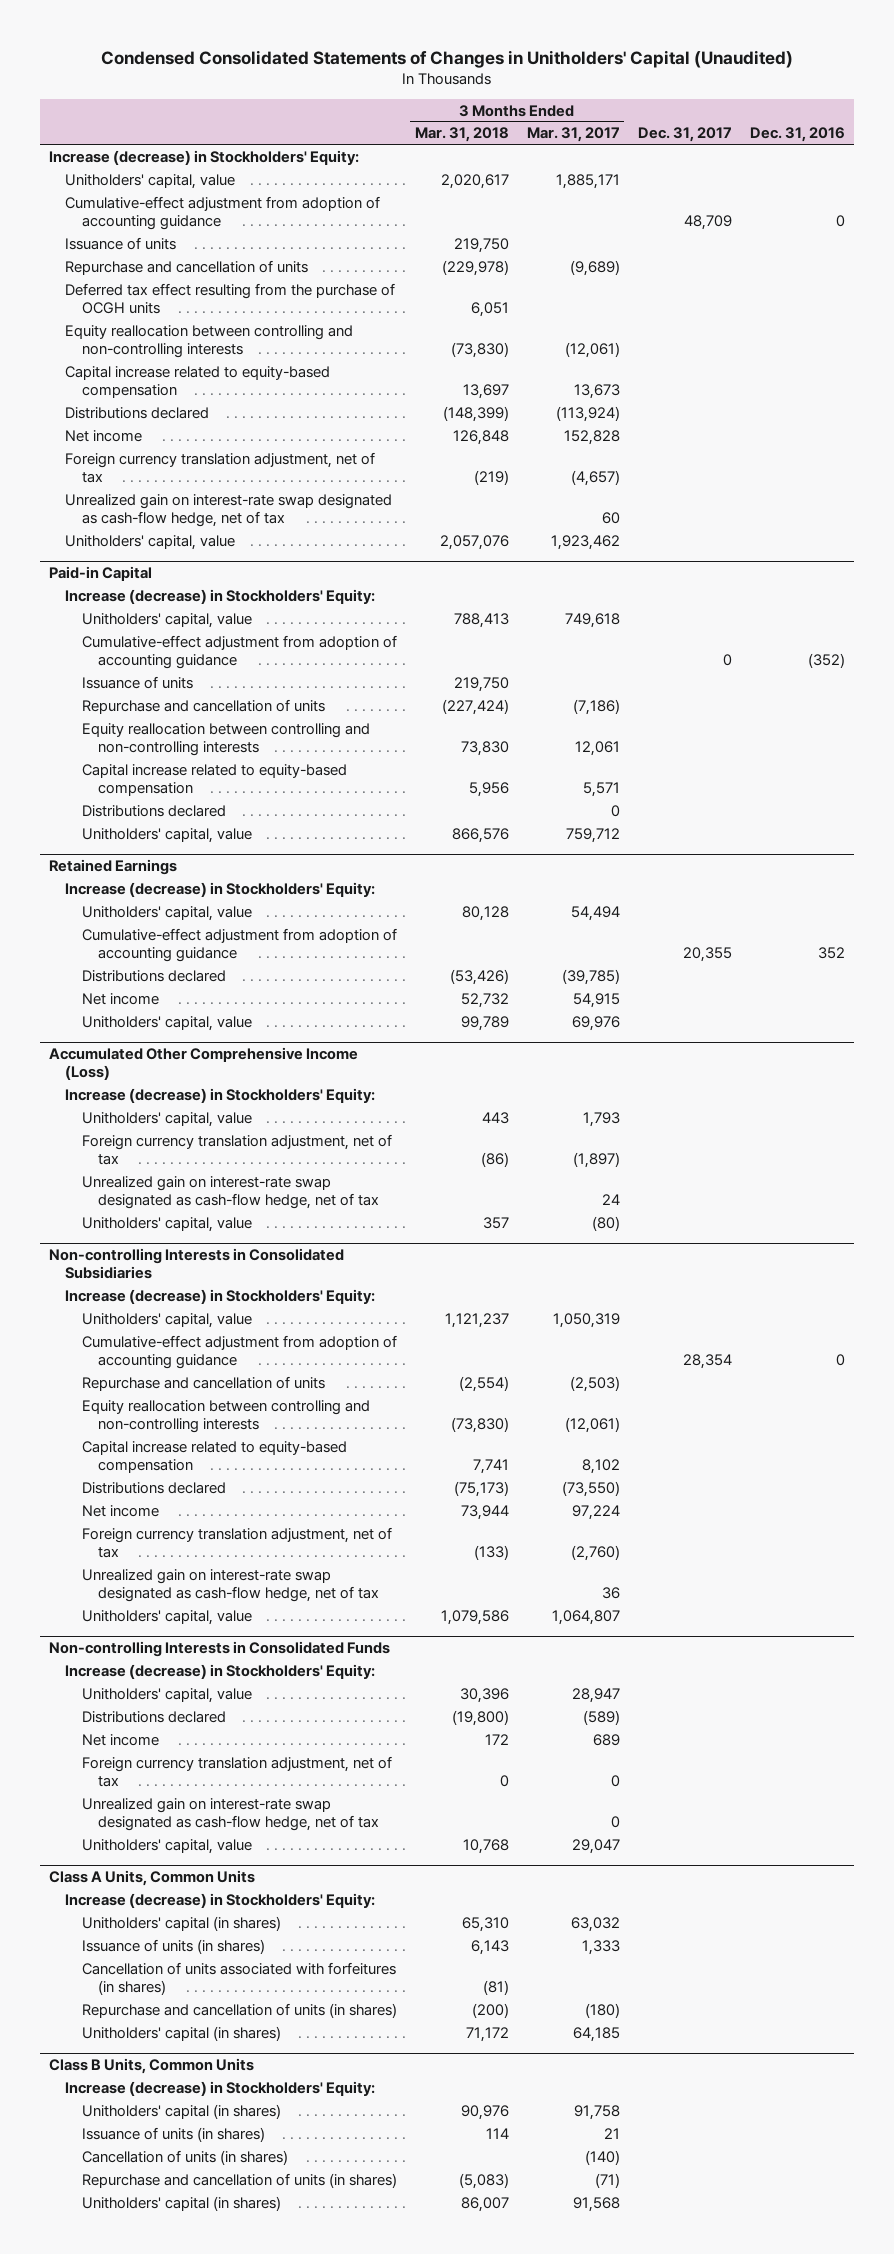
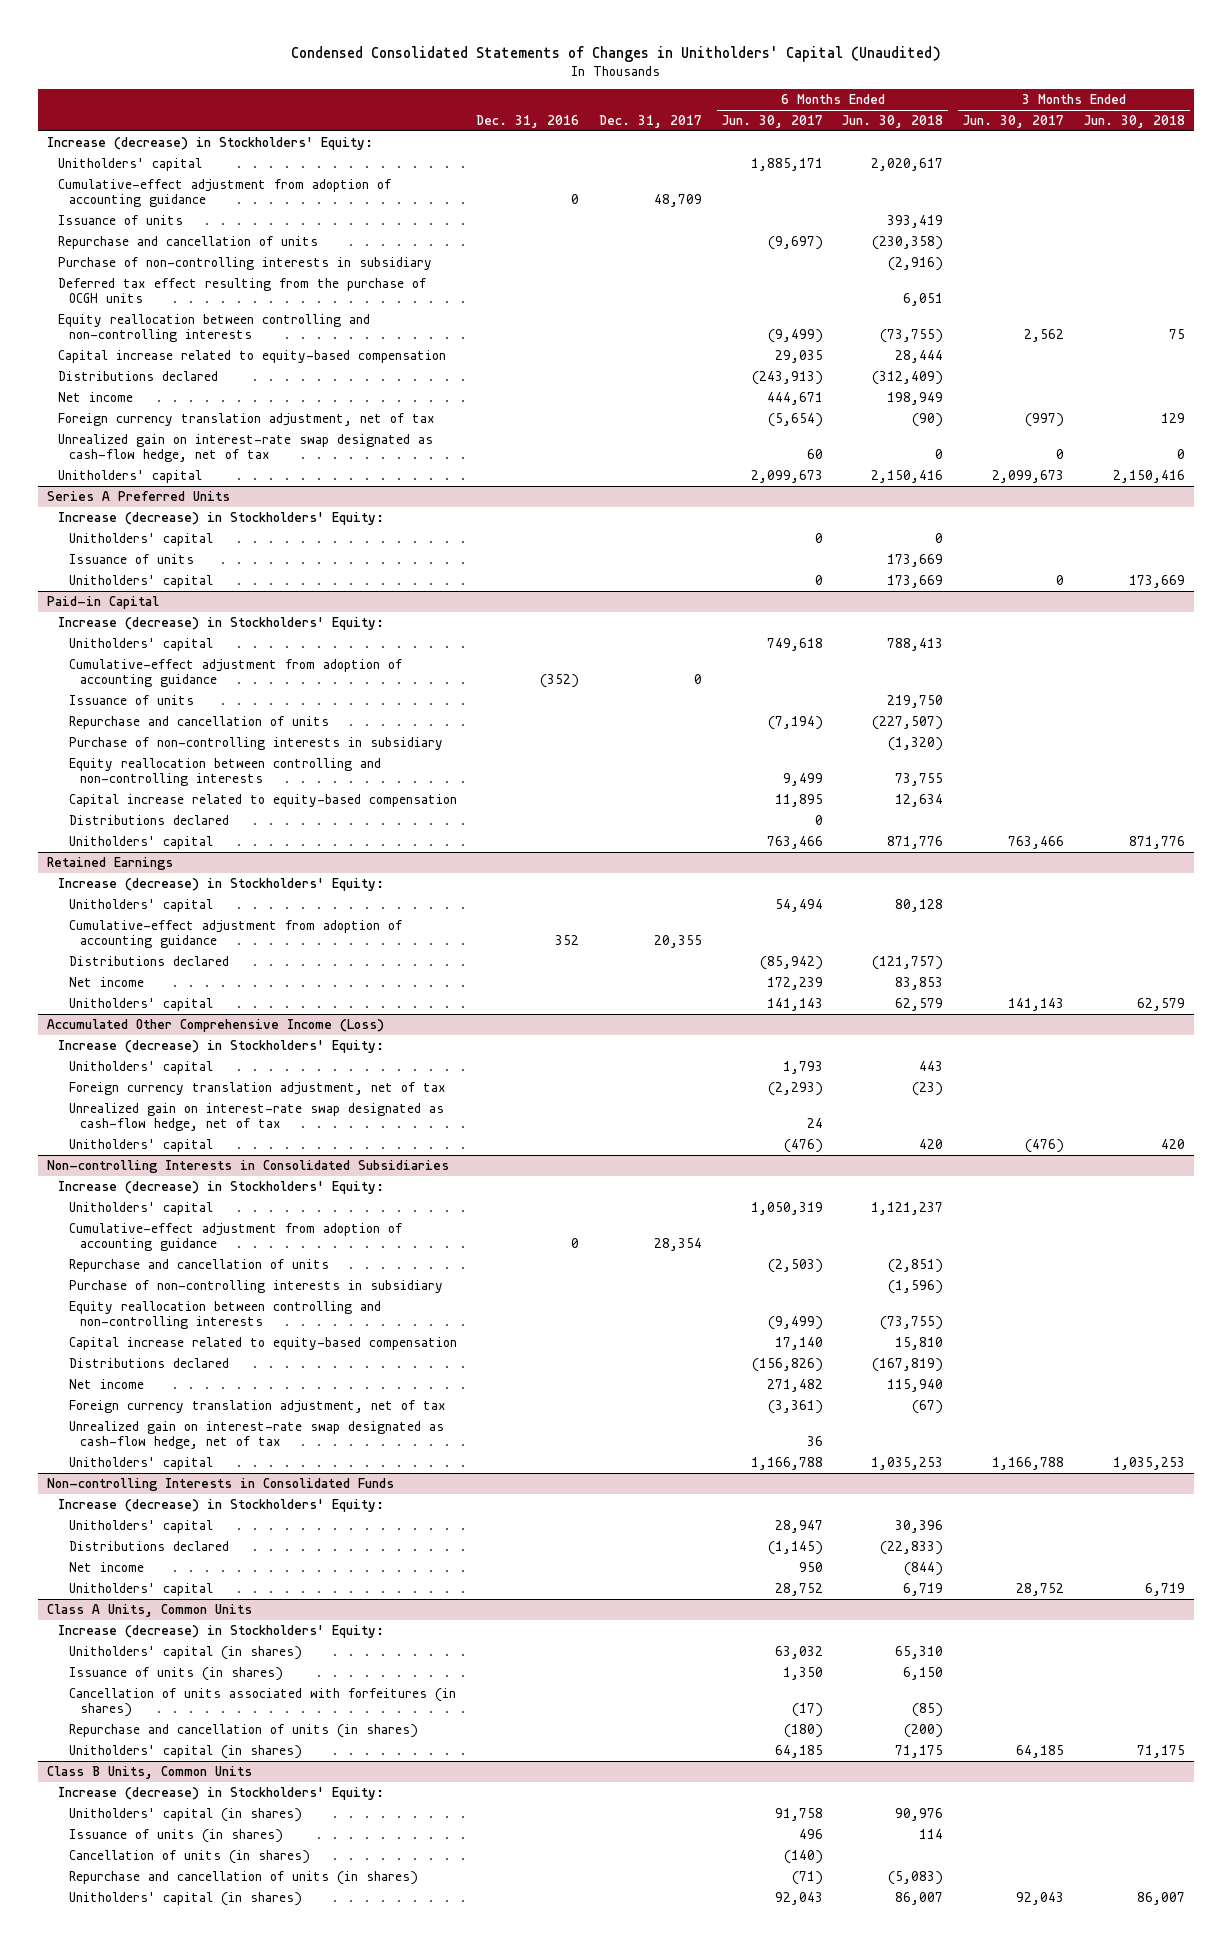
- | 3 Months Ended Mar. 31, 2018 | 3 Months Ended Mar. 31, 2017 | Dec. 31, 2017 | Dec. 31, 2016
+ | Dec. 31, 2016 | Dec. 31, 2017 | 6 Months Ended Jun. 30, 2017 | 6 Months Ended Jun. 30, 2018 | 3 Months Ended Jun. 30, 2017 | 3 Months Ended Jun. 30, 2018
- Unitholders' capital, value | 2,020,617 | 1,885,171 | |
+ Unitholders' capital | | | 1,885,171 | 2,020,617 | |
+ Purchase of non-controlling interests in subsidiary | | | | (2,916) | |
- Unitholders' capital, value | 2,057,076 | 1,923,462 | |
+ Unitholders' capital | | | 2,099,673 | 2,150,416 | 2,099,673 | 2,150,416
+ Series A Preferred Units
+ Increase (decrease) in Stockholders' Equity:
+ Unitholders' capital | | | 0 | 0 | |
+ Issuance of units | | | | 173,669 | |
+ Unitholders' capital | | | 0 | 173,669 | 0 | 173,669
@ Paid-in Capital
- Unitholders' capital, value | 788,413 | 749,618 | |
+ Unitholders' capital | | | 749,618 | 788,413 | |
+ Purchase of non-controlling interests in subsidiary | | | | (1,320) | |
- Unitholders' capital, value | 866,576 | 759,712 | |
+ Unitholders' capital | | | 763,466 | 871,776 | 763,466 | 871,776
@ Retained Earnings
- Unitholders' capital, value | 80,128 | 54,494 | |
+ Unitholders' capital | | | 54,494 | 80,128 | |
- Unitholders' capital, value | 99,789 | 69,976 | |
+ Unitholders' capital | | | 141,143 | 62,579 | 141,143 | 62,579
@ Accumulated Other Comprehensive Income (Loss)
- Unitholders' capital, value | 443 | 1,793 | |
+ Unitholders' capital | | | 1,793 | 443 | |
- Unitholders' capital, value | 357 | (80) | |
+ Unitholders' capital | | | (476) | 420 | (476) | 420
@ Non-controlling Interests in Consolidated Subsidiaries
- Unitholders' capital, value | 1,121,237 | 1,050,319 | |
+ Unitholders' capital | | | 1,050,319 | 1,121,237 | |
+ Purchase of non-controlling interests in subsidiary | | | | (1,596) | |
- Unitholders' capital, value | 1,079,586 | 1,064,807 | |
+ Unitholders' capital | | | 1,166,788 | 1,035,253 | 1,166,788 | 1,035,253
@ Non-controlling Interests in Consolidated Funds
- Unitholders' capital, value | 30,396 | 28,947 | |
+ Unitholders' capital | | | 28,947 | 30,396 | |
- Foreign currency translation adjustment, net of tax | 0 | 0 | |
- Unrealized gain on interest-rate swap designated as cash-flow hedge, net of tax | | 0 | |
- Unitholders' capital, value | 10,768 | 29,047 | |
+ Unitholders' capital | | | 28,752 | 6,719 | 28,752 | 6,719

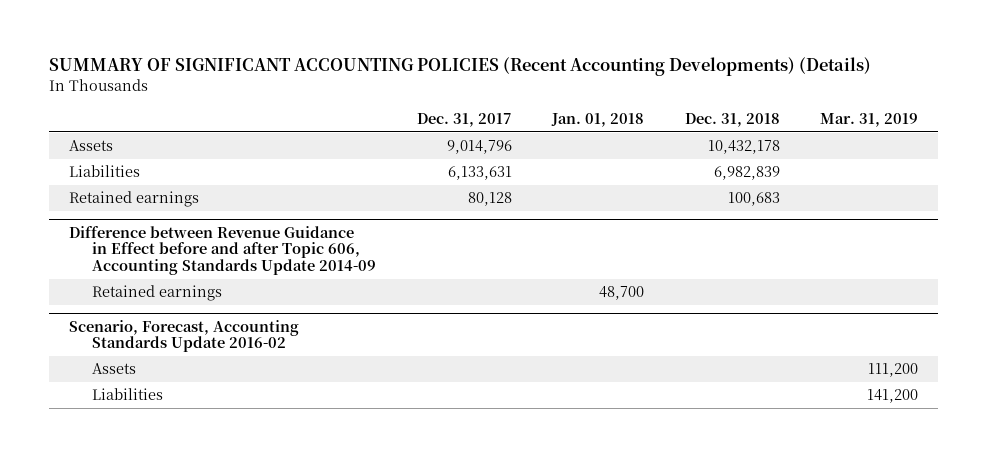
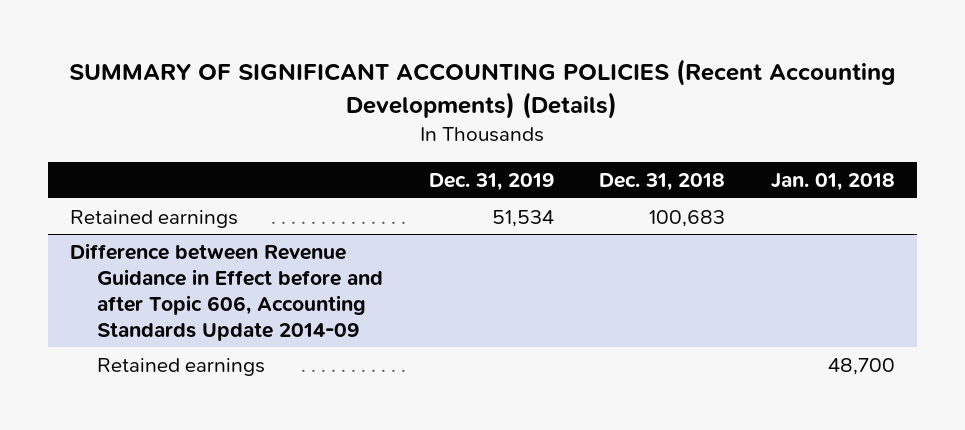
- | Dec. 31, 2017 | Jan. 01, 2018 | Dec. 31, 2018 | Mar. 31, 2019
+ | Dec. 31, 2019 | Dec. 31, 2018 | Jan. 01, 2018
- Assets | 9,014,796 | | 10,432,178 |
- Liabilities | 6,133,631 | | 6,982,839 |
- Scenario, Forecast, Accounting Standards Update 2016-02
- Assets | | | | 111,200
- Liabilities | | | | 141,200

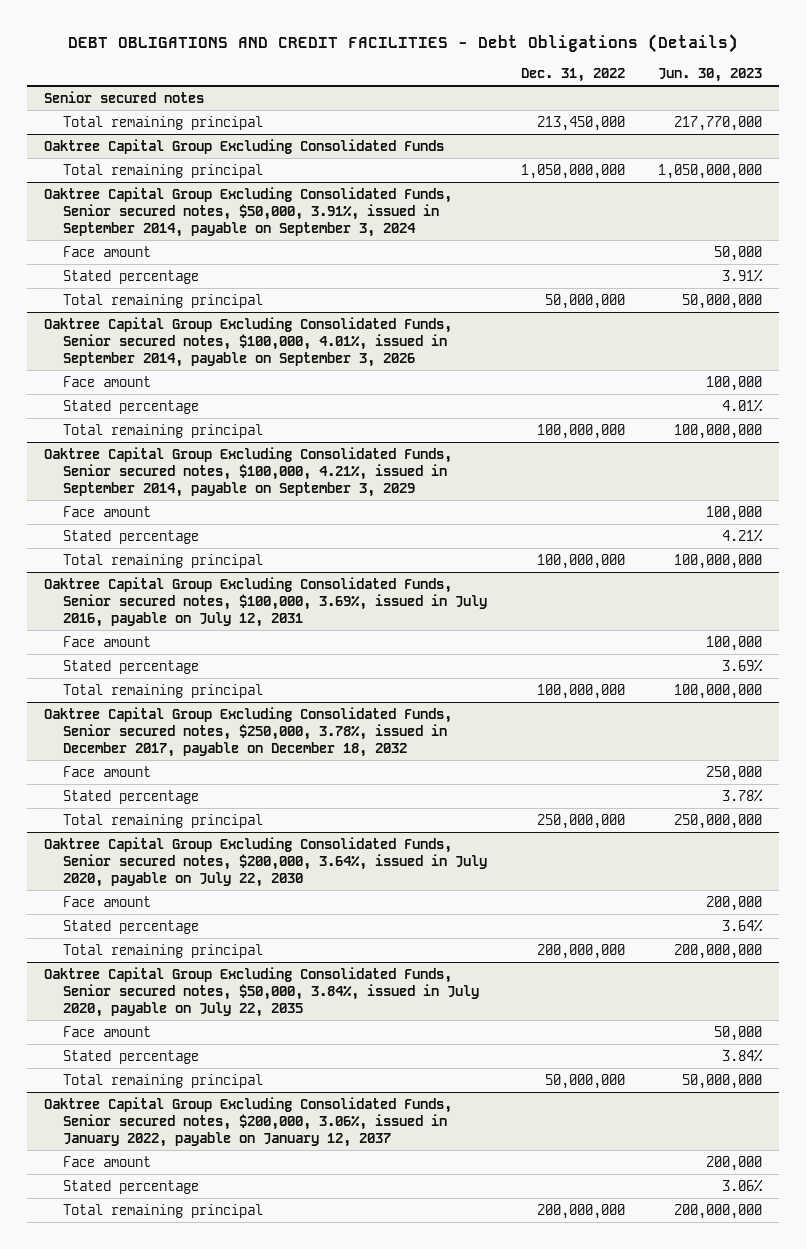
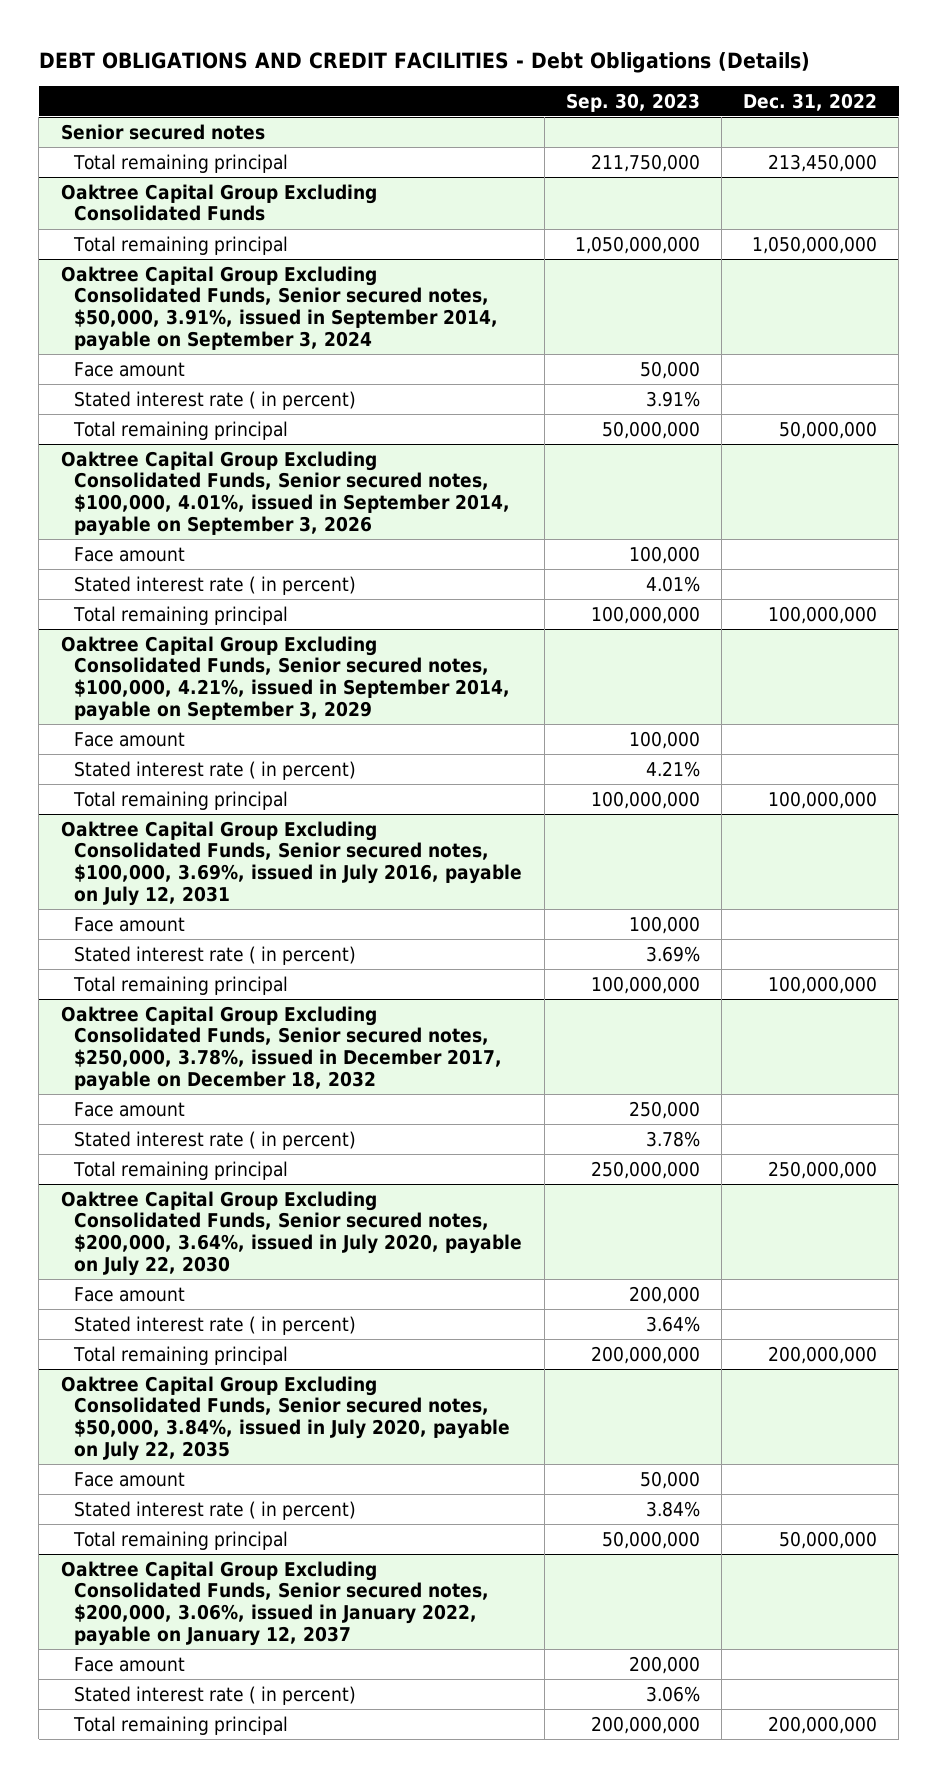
- | Dec. 31, 2022 | Jun. 30, 2023
+ | Sep. 30, 2023 | Dec. 31, 2022
@ Oaktree Capital Group Excluding Consolidated Funds, Senior secured notes, $50,000, 3.91%, issued in September 2014, payable on September 3, 2024
- Stated percentage | | 3.91%
+ Stated interest rate ( in percent) | 3.91% |
@ Oaktree Capital Group Excluding Consolidated Funds, Senior secured notes, $100,000, 4.01%, issued in September 2014, payable on September 3, 2026
- Stated percentage | | 4.01%
+ Stated interest rate ( in percent) | 4.01% |
@ Oaktree Capital Group Excluding Consolidated Funds, Senior secured notes, $100,000, 4.21%, issued in September 2014, payable on September 3, 2029
- Stated percentage | | 4.21%
+ Stated interest rate ( in percent) | 4.21% |
@ Oaktree Capital Group Excluding Consolidated Funds, Senior secured notes, $100,000, 3.69%, issued in July 2016, payable on July 12, 2031
- Stated percentage | | 3.69%
+ Stated interest rate ( in percent) | 3.69% |
@ Oaktree Capital Group Excluding Consolidated Funds, Senior secured notes, $250,000, 3.78%, issued in December 2017, payable on December 18, 2032
- Stated percentage | | 3.78%
+ Stated interest rate ( in percent) | 3.78% |
@ Oaktree Capital Group Excluding Consolidated Funds, Senior secured notes, $200,000, 3.64%, issued in July 2020, payable on July 22, 2030
- Stated percentage | | 3.64%
+ Stated interest rate ( in percent) | 3.64% |
@ Oaktree Capital Group Excluding Consolidated Funds, Senior secured notes, $50,000, 3.84%, issued in July 2020, payable on July 22, 2035
- Stated percentage | | 3.84%
+ Stated interest rate ( in percent) | 3.84% |
@ Oaktree Capital Group Excluding Consolidated Funds, Senior secured notes, $200,000, 3.06%, issued in January 2022, payable on January 12, 2037
- Stated percentage | | 3.06%
+ Stated interest rate ( in percent) | 3.06% |

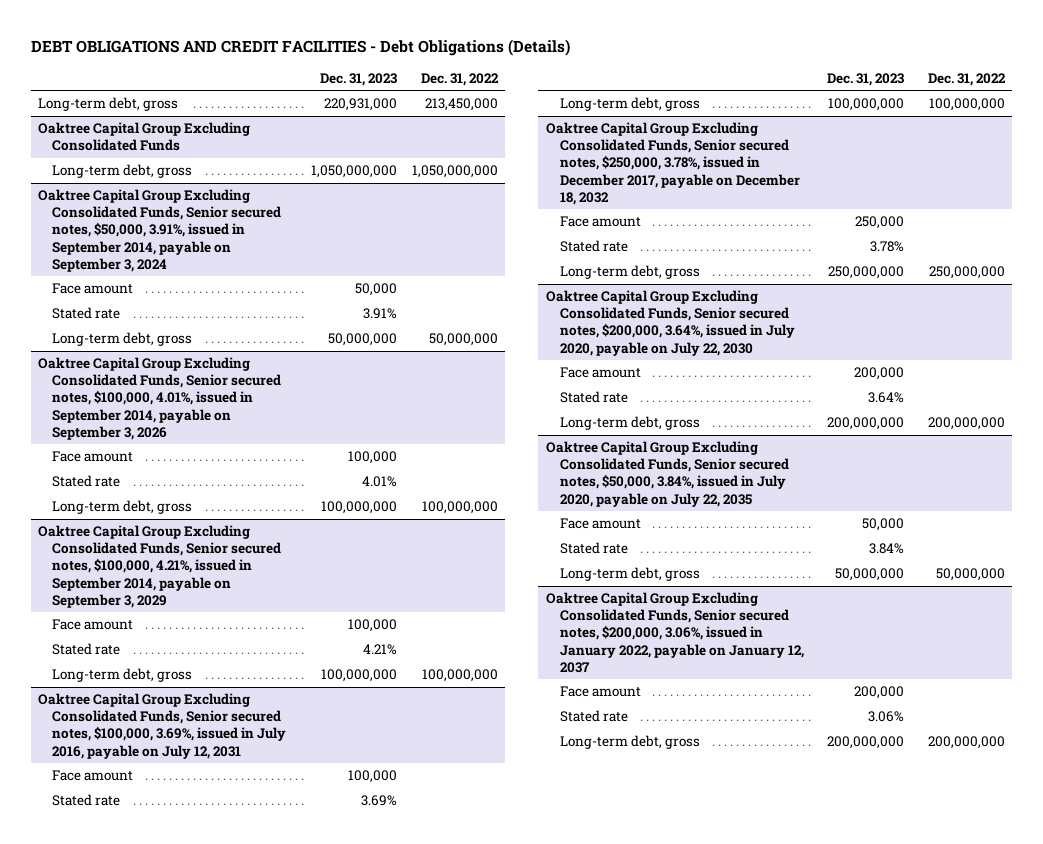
- | Sep. 30, 2023 | Dec. 31, 2022
+ | Dec. 31, 2023 | Dec. 31, 2022
- Senior secured notes
- Total remaining principal | 211,750,000 | 213,450,000
+ Long-term debt, gross | 220,931,000 | 213,450,000
@ Oaktree Capital Group Excluding Consolidated Funds
- Total remaining principal | 1,050,000,000 | 1,050,000,000
+ Long-term debt, gross | 1,050,000,000 | 1,050,000,000
@ Oaktree Capital Group Excluding Consolidated Funds, Senior secured notes, $50,000, 3.91%, issued in September 2014, payable on September 3, 2024
- Stated interest rate ( in percent) | 3.91% |
- Total remaining principal | 50,000,000 | 50,000,000
+ Stated rate | 3.91% |
+ Long-term debt, gross | 50,000,000 | 50,000,000
@ Oaktree Capital Group Excluding Consolidated Funds, Senior secured notes, $100,000, 4.01%, issued in September 2014, payable on September 3, 2026
- Stated interest rate ( in percent) | 4.01% |
- Total remaining principal | 100,000,000 | 100,000,000
+ Stated rate | 4.01% |
+ Long-term debt, gross | 100,000,000 | 100,000,000
@ Oaktree Capital Group Excluding Consolidated Funds, Senior secured notes, $100,000, 4.21%, issued in September 2014, payable on September 3, 2029
- Stated interest rate ( in percent) | 4.21% |
- Total remaining principal | 100,000,000 | 100,000,000
+ Stated rate | 4.21% |
+ Long-term debt, gross | 100,000,000 | 100,000,000
@ Oaktree Capital Group Excluding Consolidated Funds, Senior secured notes, $100,000, 3.69%, issued in July 2016, payable on July 12, 2031
- Stated interest rate ( in percent) | 3.69% |
- Total remaining principal | 100,000,000 | 100,000,000
+ Stated rate | 3.69% |
+ Long-term debt, gross | 100,000,000 | 100,000,000
@ Oaktree Capital Group Excluding Consolidated Funds, Senior secured notes, $250,000, 3.78%, issued in December 2017, payable on December 18, 2032
- Stated interest rate ( in percent) | 3.78% |
- Total remaining principal | 250,000,000 | 250,000,000
+ Stated rate | 3.78% |
+ Long-term debt, gross | 250,000,000 | 250,000,000
@ Oaktree Capital Group Excluding Consolidated Funds, Senior secured notes, $200,000, 3.64%, issued in July 2020, payable on July 22, 2030
- Stated interest rate ( in percent) | 3.64% |
- Total remaining principal | 200,000,000 | 200,000,000
+ Stated rate | 3.64% |
+ Long-term debt, gross | 200,000,000 | 200,000,000
@ Oaktree Capital Group Excluding Consolidated Funds, Senior secured notes, $50,000, 3.84%, issued in July 2020, payable on July 22, 2035
- Stated interest rate ( in percent) | 3.84% |
- Total remaining principal | 50,000,000 | 50,000,000
+ Stated rate | 3.84% |
+ Long-term debt, gross | 50,000,000 | 50,000,000
@ Oaktree Capital Group Excluding Consolidated Funds, Senior secured notes, $200,000, 3.06%, issued in January 2022, payable on January 12, 2037
- Stated interest rate ( in percent) | 3.06% |
- Total remaining principal | 200,000,000 | 200,000,000
+ Stated rate | 3.06% |
+ Long-term debt, gross | 200,000,000 | 200,000,000

